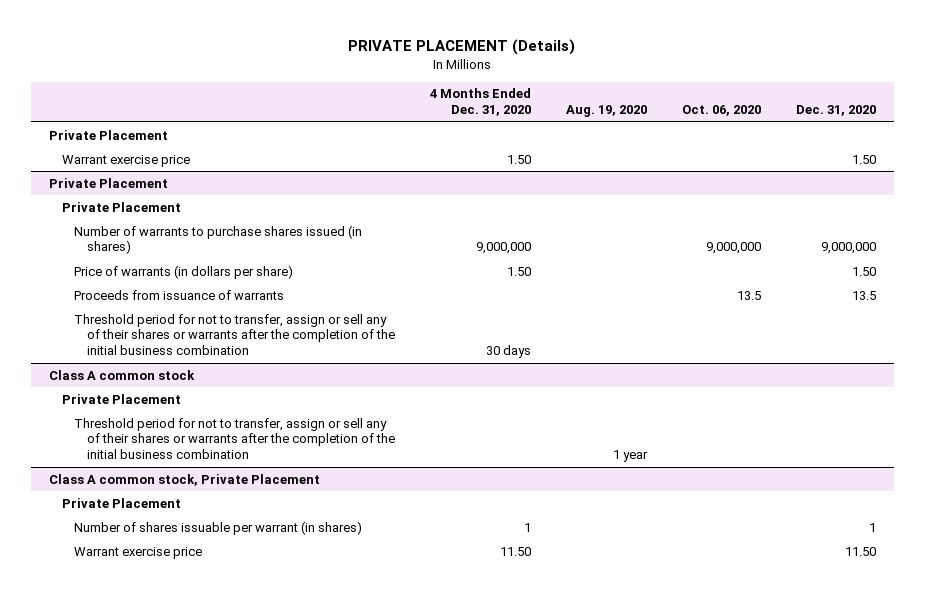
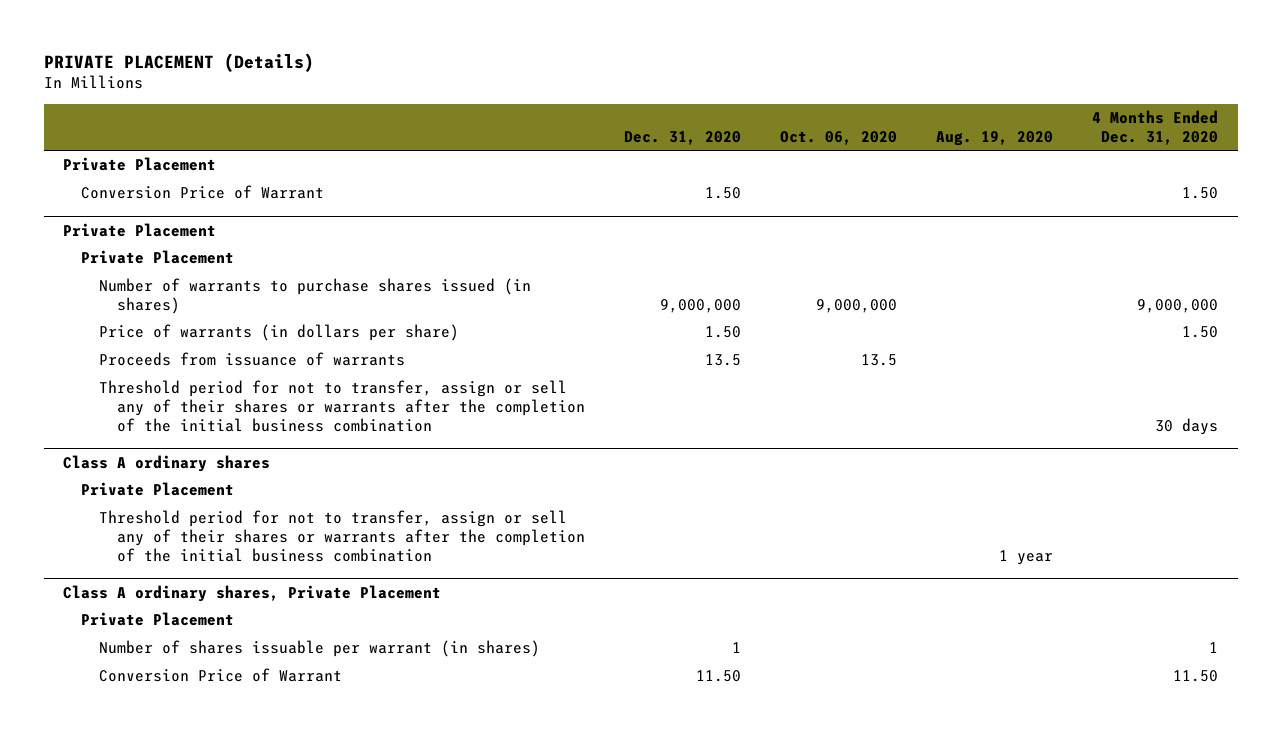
- | 4 Months Ended Dec. 31, 2020 | Aug. 19, 2020 | Oct. 06, 2020 | Dec. 31, 2020
+ | Dec. 31, 2020 | Oct. 06, 2020 | Aug. 19, 2020 | 4 Months Ended Dec. 31, 2020
- Warrant exercise price | 1.50 | | | 1.50
+ Conversion Price of Warrant | 1.50 | | | 1.50
- Class A common stock
+ Class A ordinary shares
- Class A common stock, Private Placement
+ Class A ordinary shares, Private Placement
- Warrant exercise price | 11.50 | | | 11.50
+ Conversion Price of Warrant | 11.50 | | | 11.50

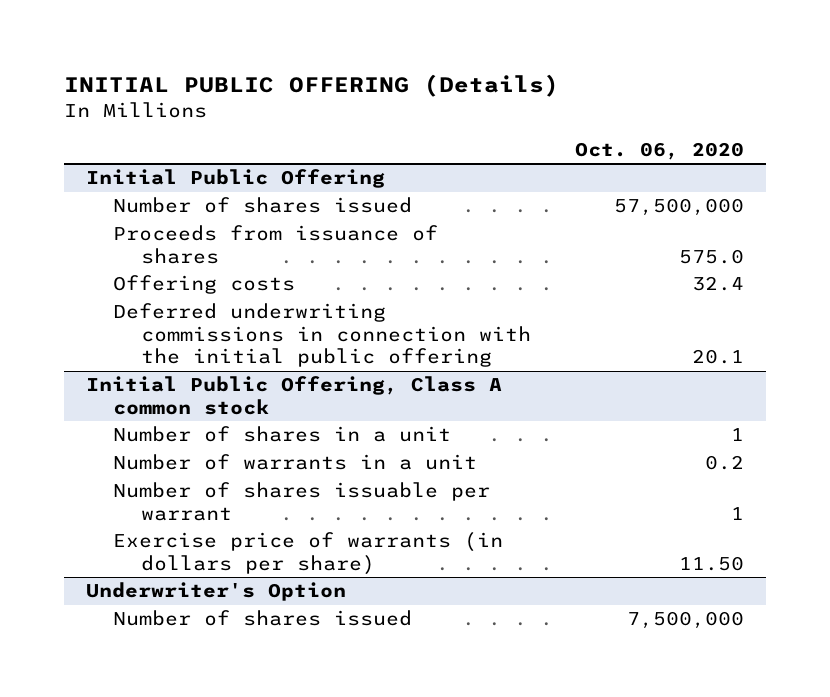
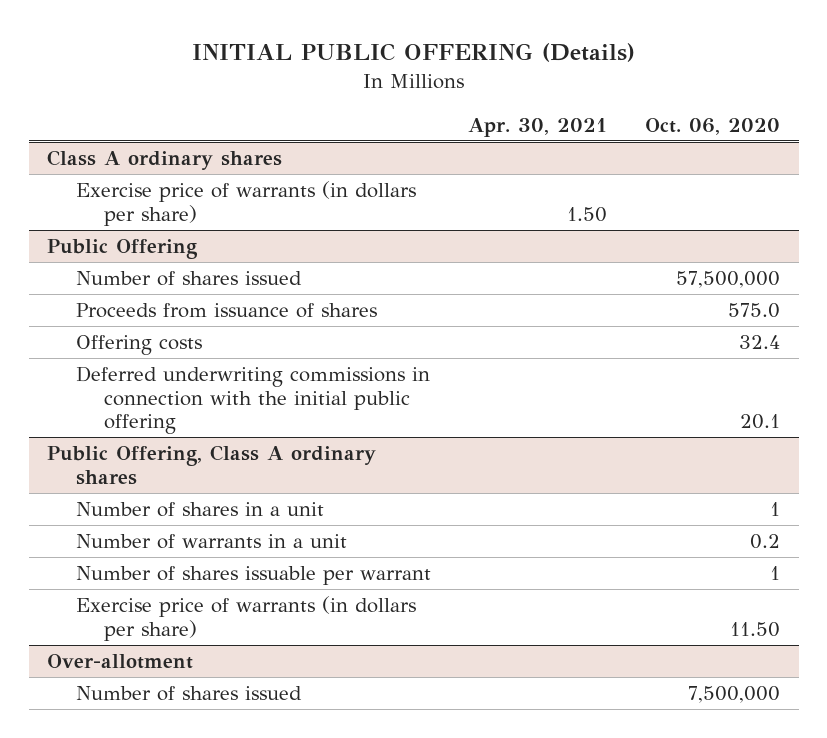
- | Oct. 06, 2020
+ | Apr. 30, 2021 | Oct. 06, 2020
- Initial Public Offering
+ Class A ordinary shares
+ Exercise price of warrants (in dollars per share) | 1.50 |
+ Public Offering
- Initial Public Offering, Class A common stock
+ Public Offering, Class A ordinary shares
- Underwriter's Option
+ Over-allotment

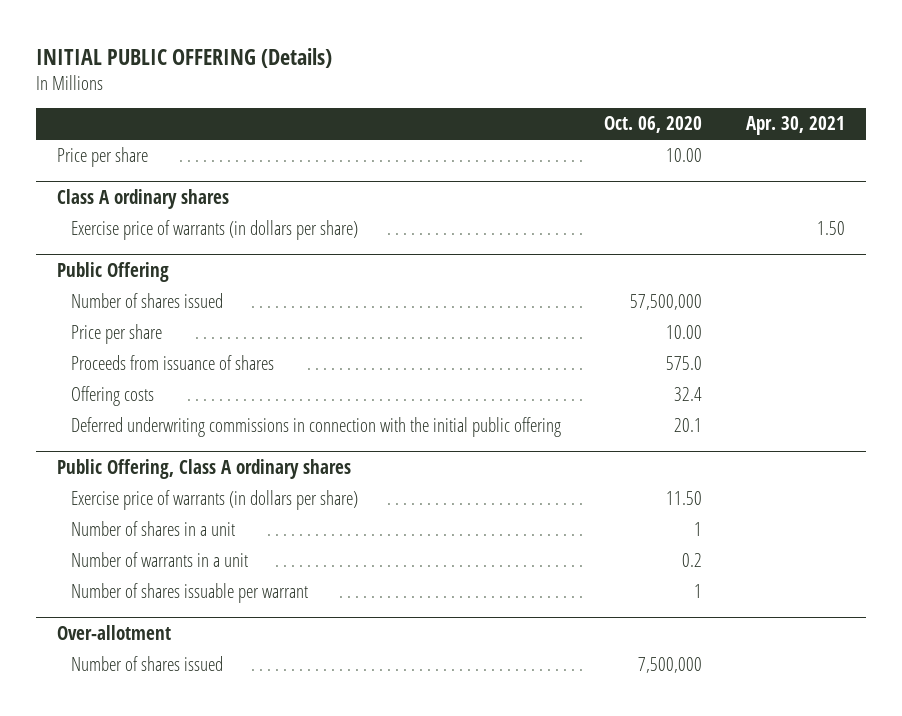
- | Apr. 30, 2021 | Oct. 06, 2020
+ | Oct. 06, 2020 | Apr. 30, 2021
+ Price per share | 10.00 |
@ Public Offering
+ Price per share | 10.00 |
@ Public Offering, Class A ordinary shares
moved up: Exercise price of warrants (in dollars per share) | 11.50 |

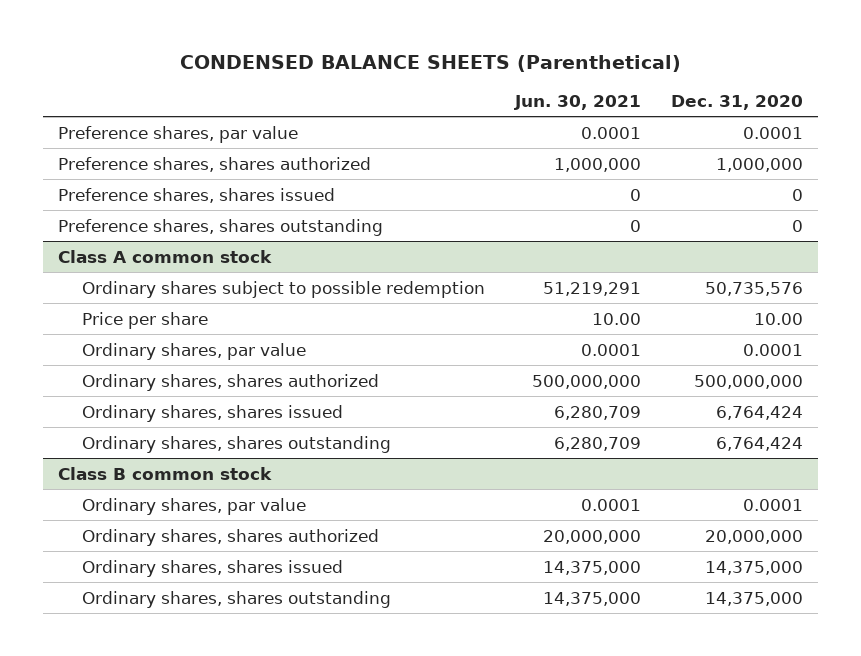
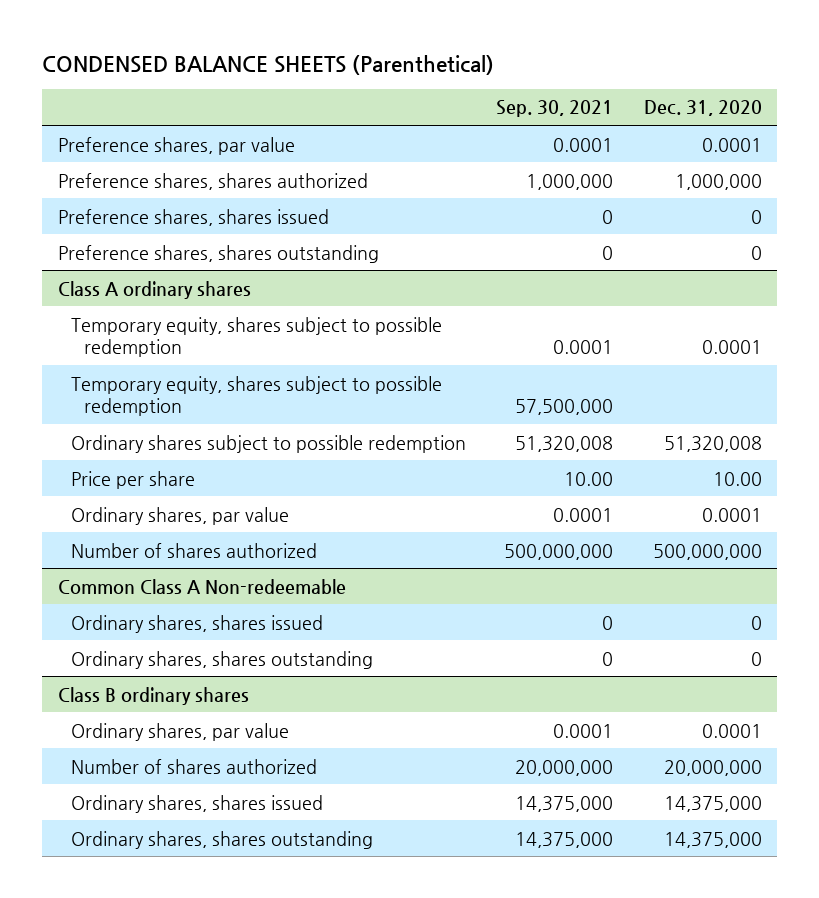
- | Jun. 30, 2021 | Dec. 31, 2020
+ | Sep. 30, 2021 | Dec. 31, 2020
- Class A common stock
- Ordinary shares subject to possible redemption | 51,219,291 | 50,735,576
+ Class A ordinary shares
+ Temporary equity, shares subject to possible redemption | 0.0001 | 0.0001
+ Temporary equity, shares subject to possible redemption | 57,500,000 |
+ Ordinary shares subject to possible redemption | 51,320,008 | 51,320,008
- Ordinary shares, shares authorized | 500,000,000 | 500,000,000
- Ordinary shares, shares issued | 6,280,709 | 6,764,424
- Ordinary shares, shares outstanding | 6,280,709 | 6,764,424
- Class B common stock
+ Number of shares authorized | 500,000,000 | 500,000,000
+ Common Class A Non-redeemable
+ Ordinary shares, shares issued | 0 | 0
+ Ordinary shares, shares outstanding | 0 | 0
+ Class B ordinary shares
- Ordinary shares, shares authorized | 20,000,000 | 20,000,000
+ Number of shares authorized | 20,000,000 | 20,000,000

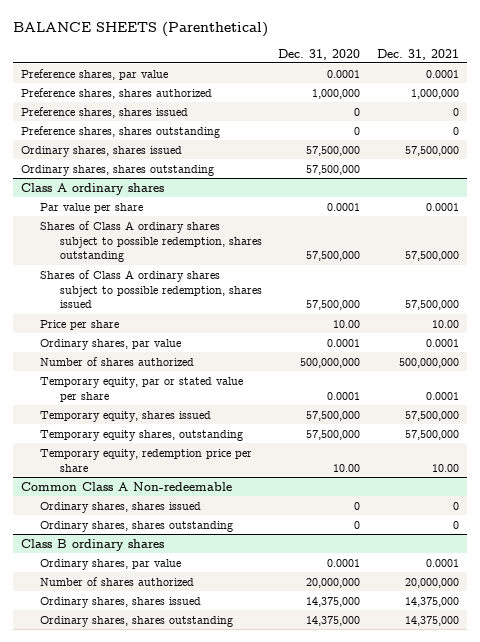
- CONDENSED BALANCE SHEETS (Parenthetical)
+ BALANCE SHEETS (Parenthetical)
- | Sep. 30, 2021 | Dec. 31, 2020
+ | Dec. 31, 2020 | Dec. 31, 2021
+ Ordinary shares, shares issued | 57,500,000 | 57,500,000
+ Ordinary shares, shares outstanding | 57,500,000 |
@ Class A ordinary shares
- Temporary equity, shares subject to possible redemption | 0.0001 | 0.0001
- Temporary equity, shares subject to possible redemption | 57,500,000 |
- Ordinary shares subject to possible redemption | 51,320,008 | 51,320,008
+ Par value per share | 0.0001 | 0.0001
+ Shares of Class A ordinary shares subject to possible redemption, shares outstanding | 57,500,000 | 57,500,000
+ Shares of Class A ordinary shares subject to possible redemption, shares issued | 57,500,000 | 57,500,000
+ Temporary equity, par or stated value per share | 0.0001 | 0.0001
+ Temporary equity, shares issued | 57,500,000 | 57,500,000
+ Temporary equity shares, outstanding | 57,500,000 | 57,500,000
+ Temporary equity, redemption price per share | 10.00 | 10.00

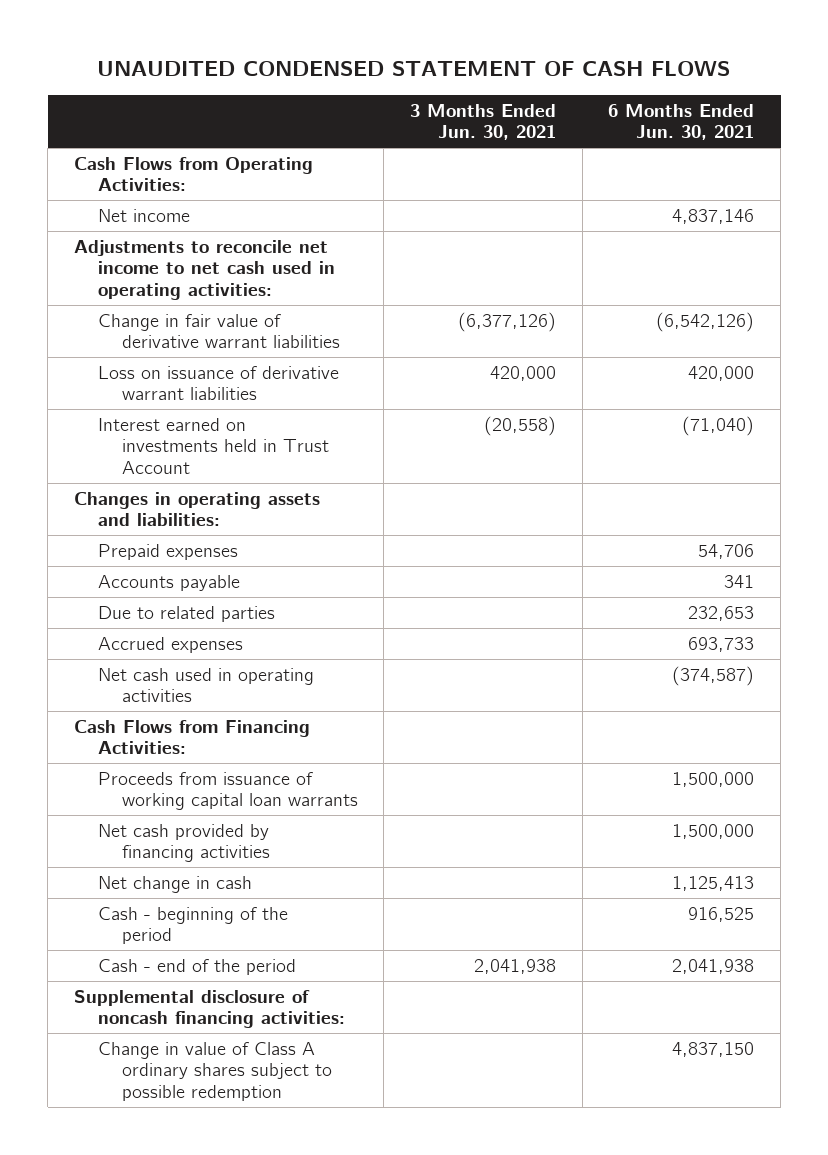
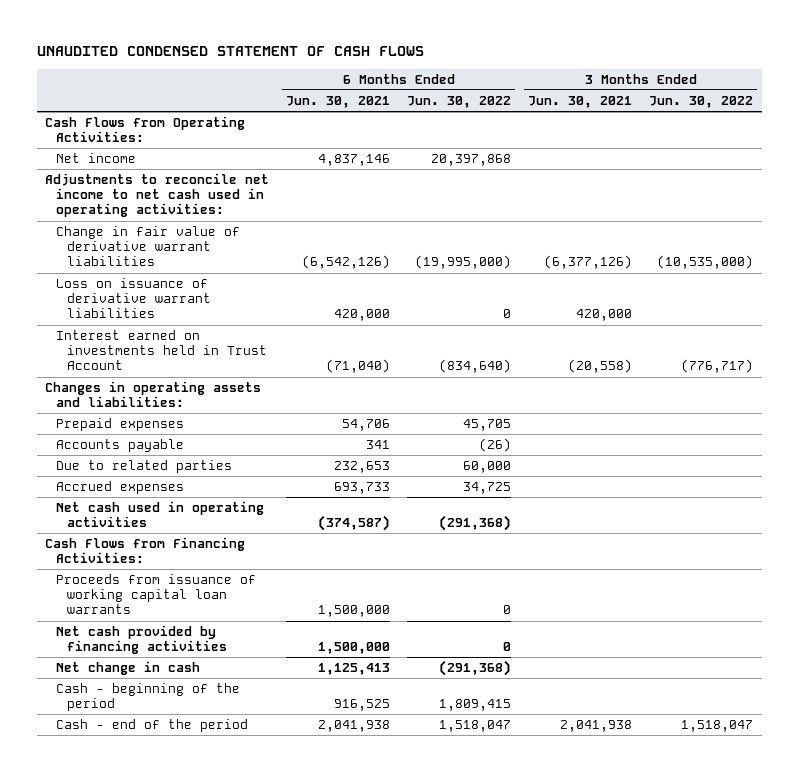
- | 3 Months Ended Jun. 30, 2021 | 6 Months Ended Jun. 30, 2021
+ | 6 Months Ended Jun. 30, 2021 | 6 Months Ended Jun. 30, 2022 | 3 Months Ended Jun. 30, 2021 | 3 Months Ended Jun. 30, 2022
- Supplemental disclosure of noncash financing activities:
- Change in value of Class A ordinary shares subject to possible redemption | | 4,837,150

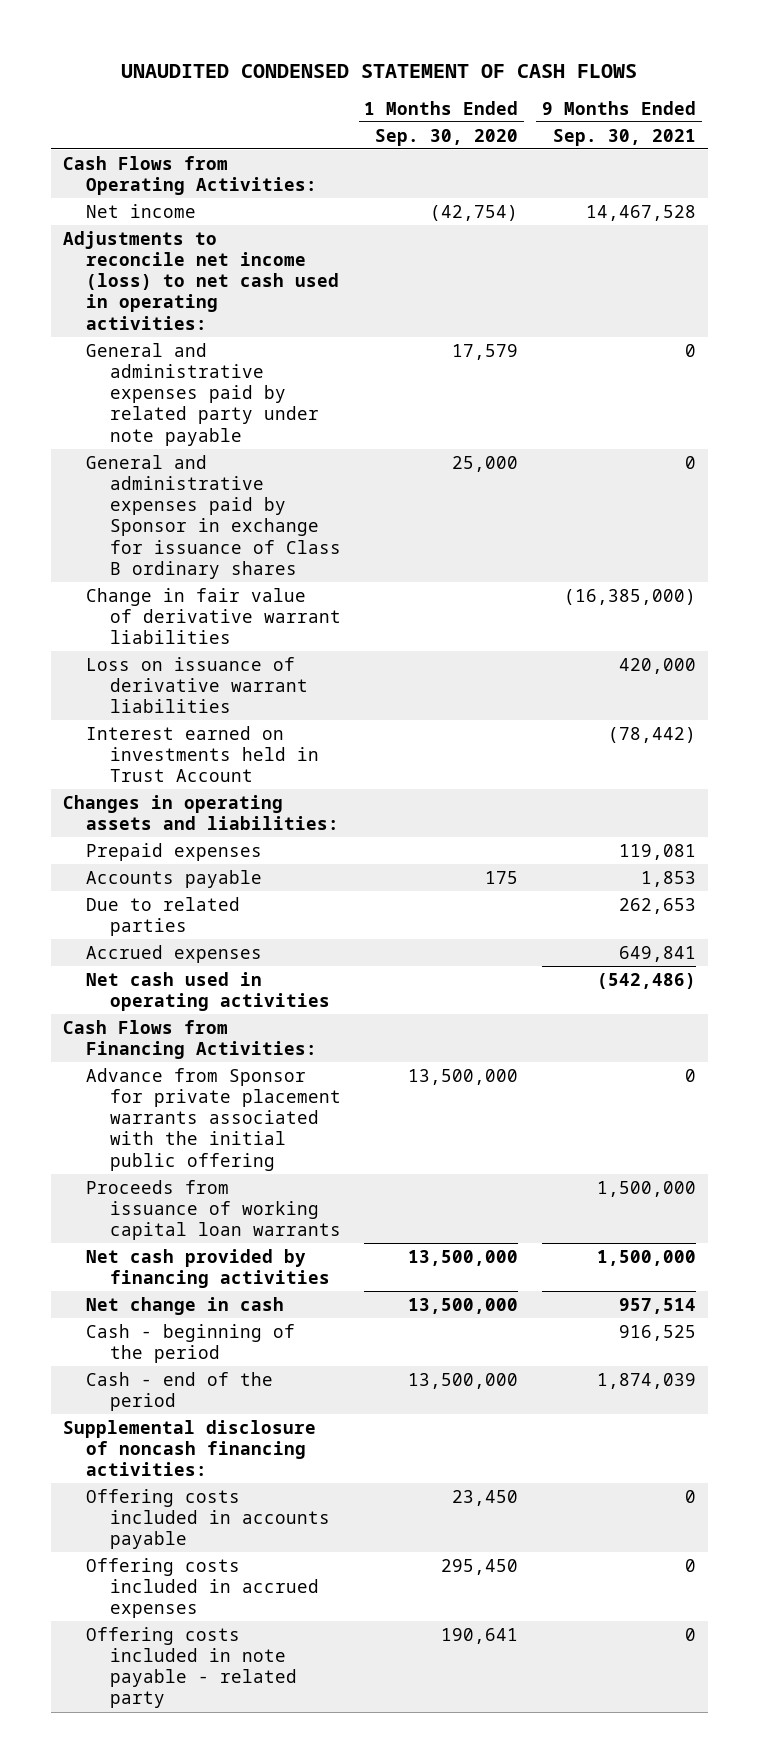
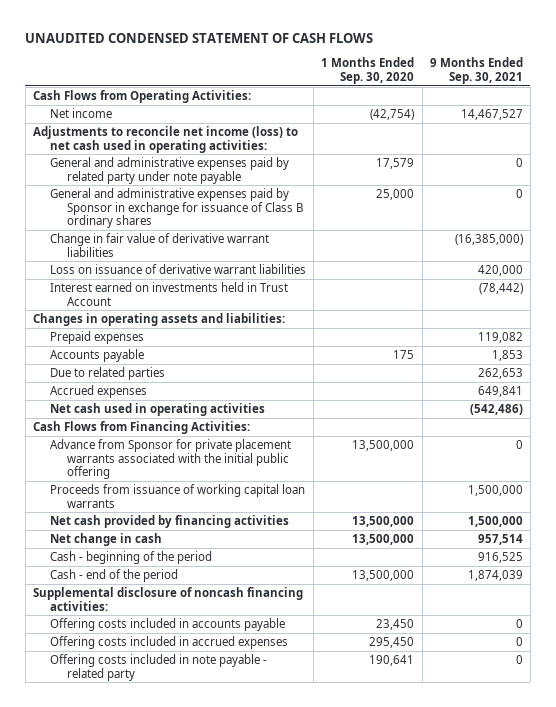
- Net income | (42,754) | 14,467,528
+ Net income | (42,754) | 14,467,527
- Prepaid expenses | | 119,081
+ Prepaid expenses | | 119,082

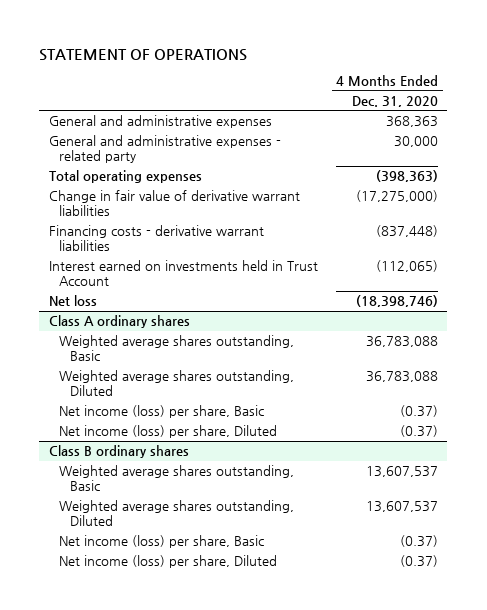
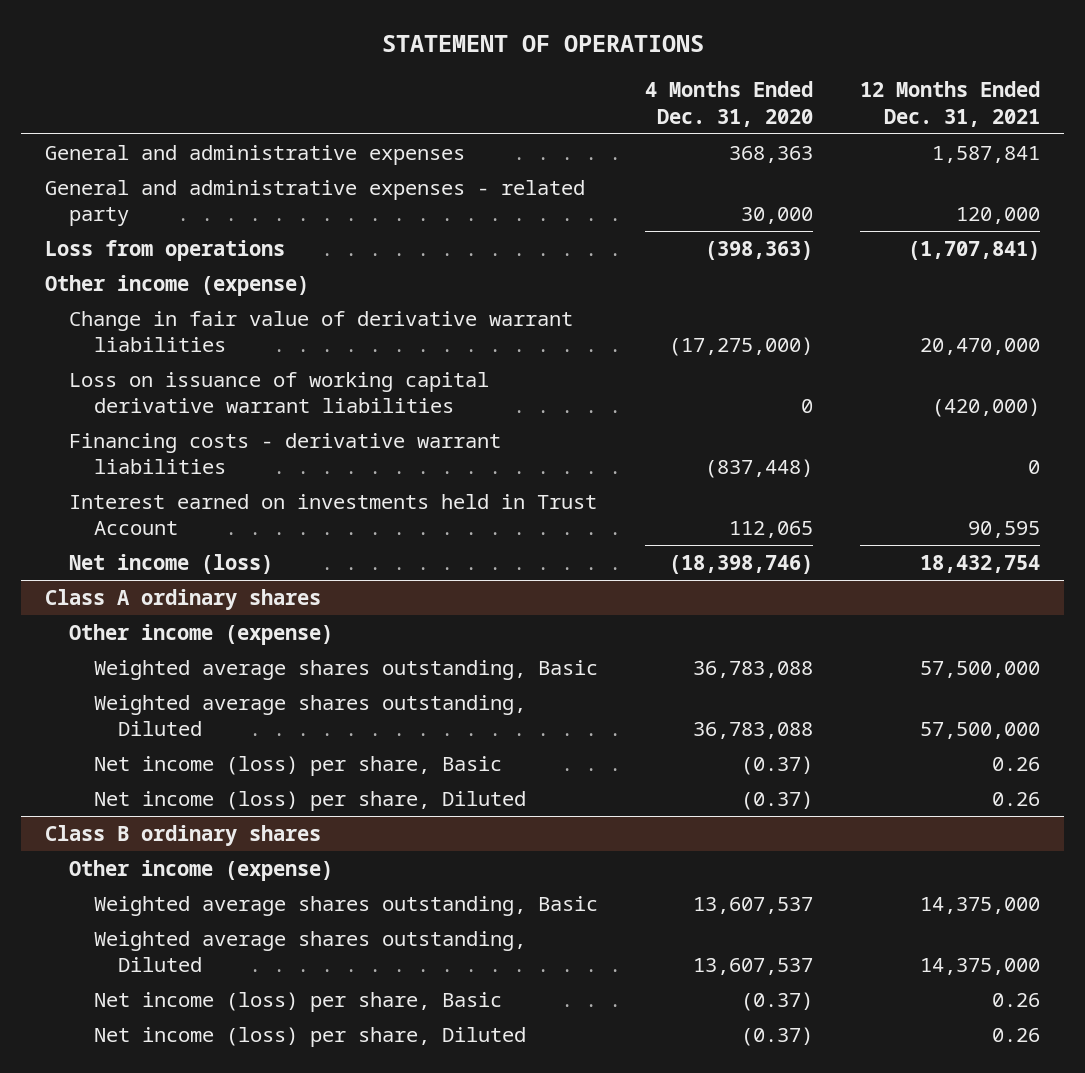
- | 4 Months Ended Dec. 31, 2020
+ | 4 Months Ended Dec. 31, 2020 | 12 Months Ended Dec. 31, 2021
- Total operating expenses | (398,363)
+ Loss from operations | (398,363) | (1,707,841)
+ Other income (expense)
+ Loss on issuance of working capital derivative warrant liabilities | 0 | (420,000)
- Interest earned on investments held in Trust Account | (112,065)
- Net loss | (18,398,746)
+ Interest earned on investments held in Trust Account | 112,065 | 90,595
+ Net income (loss) | (18,398,746) | 18,432,754
@ Class A ordinary shares
+ Other income (expense)
@ Class B ordinary shares
+ Other income (expense)

